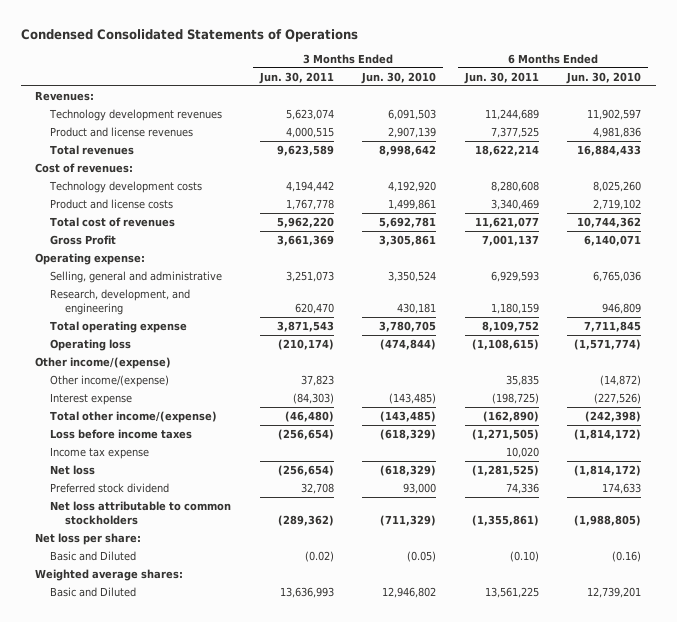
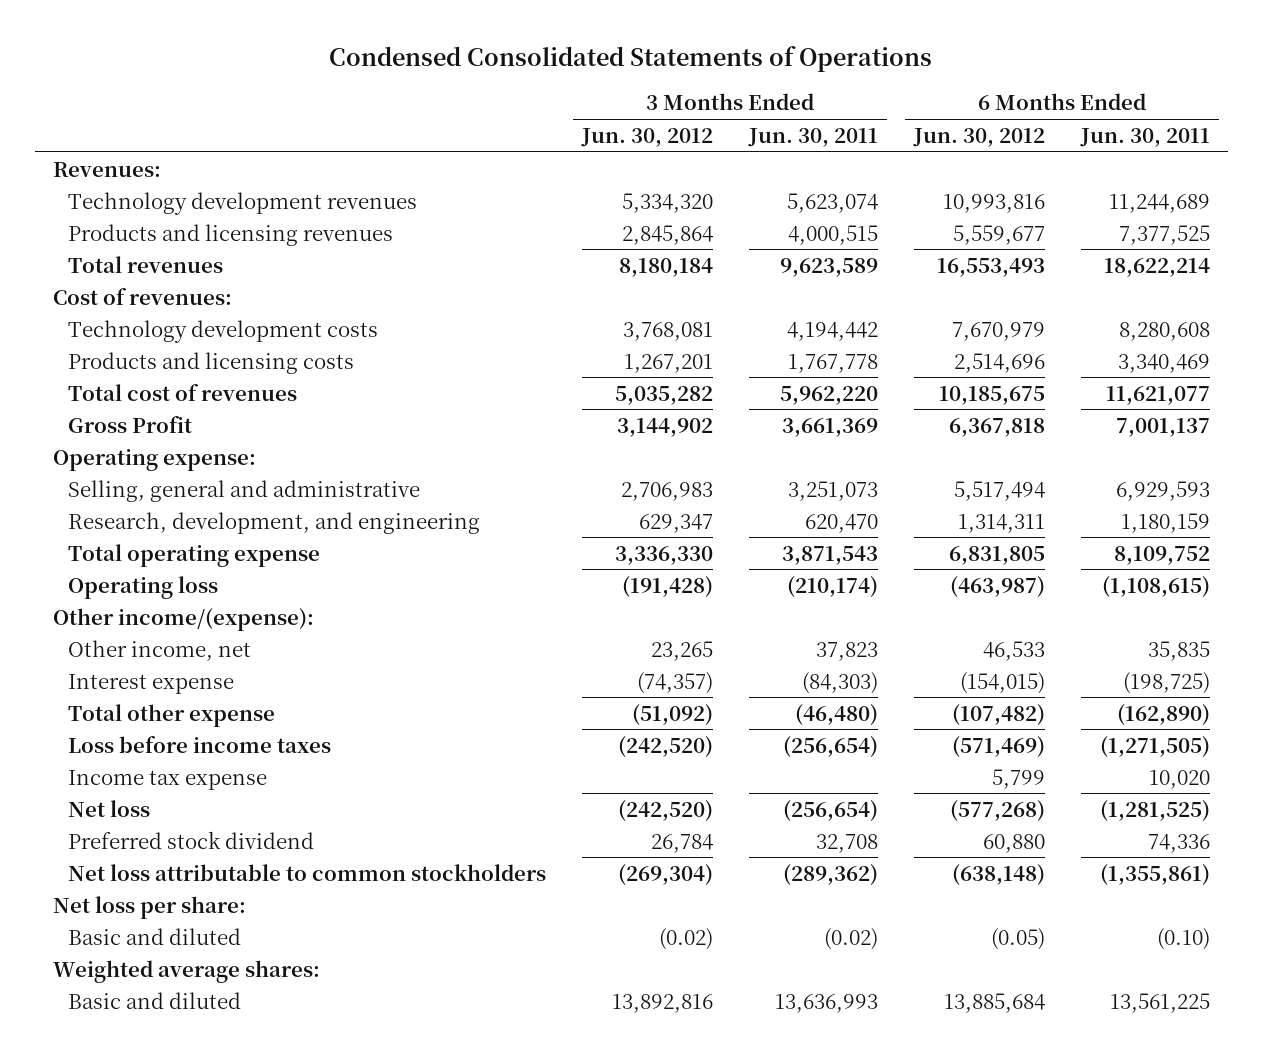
- | 3 Months Ended Jun. 30, 2011 | 3 Months Ended Jun. 30, 2010 | 6 Months Ended Jun. 30, 2011 | 6 Months Ended Jun. 30, 2010
+ | 3 Months Ended Jun. 30, 2012 | 3 Months Ended Jun. 30, 2011 | 6 Months Ended Jun. 30, 2012 | 6 Months Ended Jun. 30, 2011
- Product and license revenues | 4,000,515 | 2,907,139 | 7,377,525 | 4,981,836
+ Products and licensing revenues | 2,845,864 | 4,000,515 | 5,559,677 | 7,377,525
- Product and license costs | 1,767,778 | 1,499,861 | 3,340,469 | 2,719,102
+ Products and licensing costs | 1,267,201 | 1,767,778 | 2,514,696 | 3,340,469
- Other income/(expense)
- Other income/(expense) | 37,823 | | 35,835 | (14,872)
+ Other income/(expense):
+ Other income, net | 23,265 | 37,823 | 46,533 | 35,835
- Total other income/(expense) | (46,480) | (143,485) | (162,890) | (242,398)
+ Total other expense | (51,092) | (46,480) | (107,482) | (162,890)
- Basic and Diluted | (0.02) | (0.05) | (0.10) | (0.16)
+ Basic and diluted | (0.02) | (0.02) | (0.05) | (0.10)
- Basic and Diluted | 13,636,993 | 12,946,802 | 13,561,225 | 12,739,201
+ Basic and diluted | 13,892,816 | 13,636,993 | 13,885,684 | 13,561,225

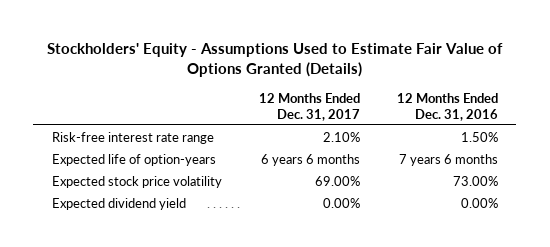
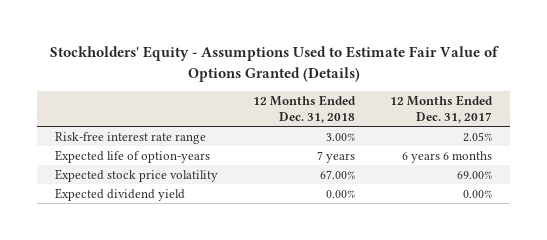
- | 12 Months Ended Dec. 31, 2017 | 12 Months Ended Dec. 31, 2016
+ | 12 Months Ended Dec. 31, 2018 | 12 Months Ended Dec. 31, 2017
- Risk-free interest rate range | 2.10% | 1.50%
+ Risk-free interest rate range | 3.00% | 2.05%

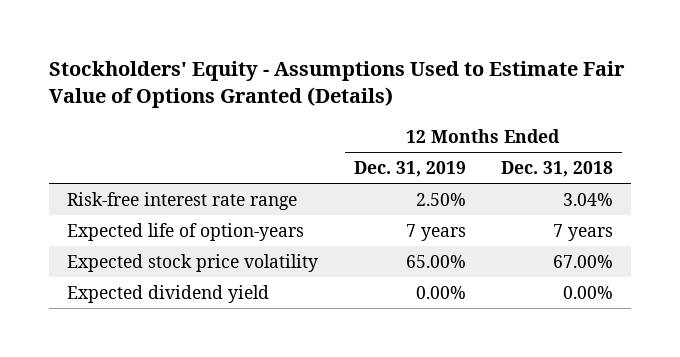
- | 12 Months Ended Dec. 31, 2018 | 12 Months Ended Dec. 31, 2017
+ | 12 Months Ended Dec. 31, 2019 | 12 Months Ended Dec. 31, 2018
- Risk-free interest rate range | 3.00% | 2.05%
+ Risk-free interest rate range | 2.50% | 3.04%

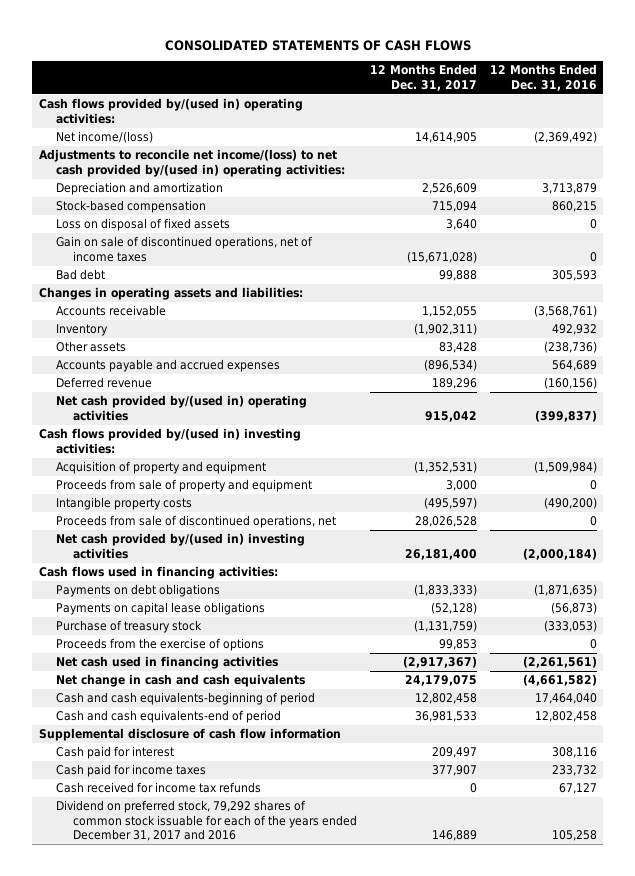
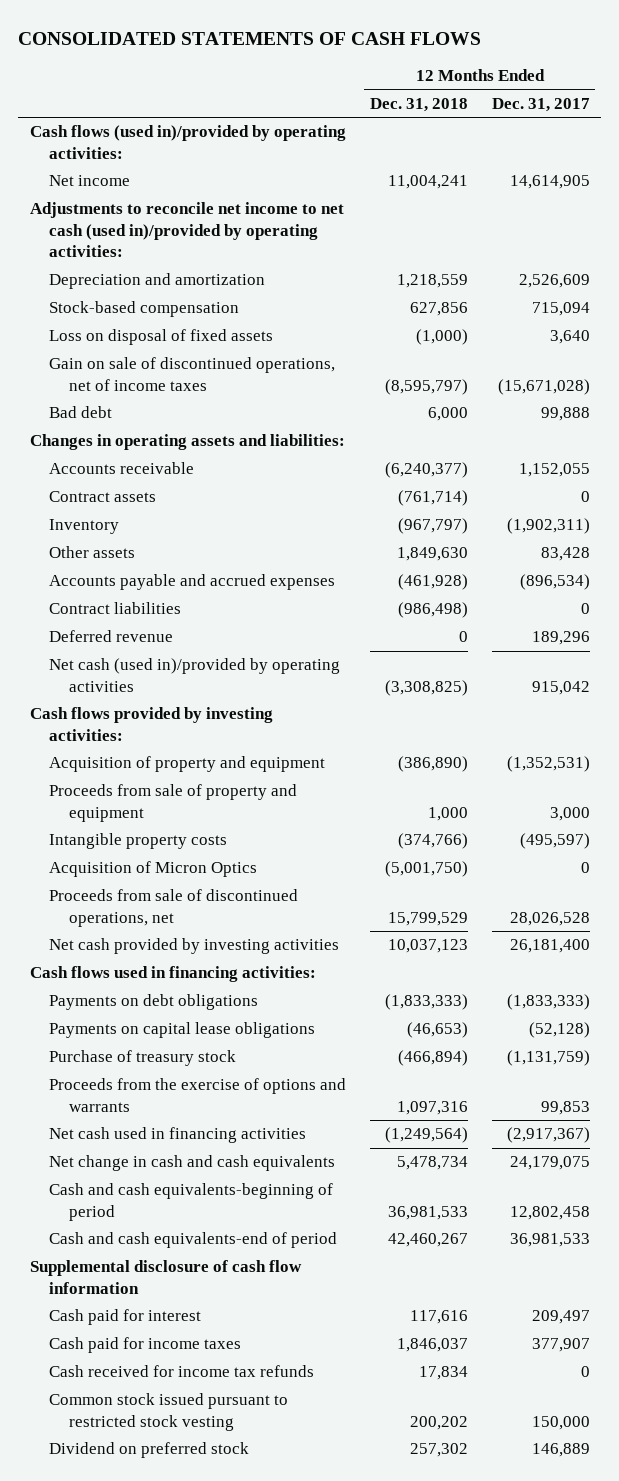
- | 12 Months Ended Dec. 31, 2017 | 12 Months Ended Dec. 31, 2016
+ | 12 Months Ended Dec. 31, 2018 | 12 Months Ended Dec. 31, 2017
- Cash flows provided by/(used in) operating activities:
- Net income/(loss) | 14,614,905 | (2,369,492)
- Adjustments to reconcile net income/(loss) to net cash provided by/(used in) operating activities:
+ Cash flows (used in)/provided by operating activities:
+ Net income | 11,004,241 | 14,614,905
+ Adjustments to reconcile net income to net cash (used in)/provided by operating activities:
+ Contract assets | (761,714) | 0
+ Contract liabilities | (986,498) | 0
- Net cash provided by/(used in) operating activities | 915,042 | (399,837)
- Cash flows provided by/(used in) investing activities:
+ Net cash (used in)/provided by operating activities | (3,308,825) | 915,042
+ Cash flows provided by investing activities:
+ Acquisition of Micron Optics | (5,001,750) | 0
- Net cash provided by/(used in) investing activities | 26,181,400 | (2,000,184)
+ Net cash provided by investing activities | 10,037,123 | 26,181,400
- Proceeds from the exercise of options | 99,853 | 0
+ Proceeds from the exercise of options and warrants | 1,097,316 | 99,853
- Dividend on preferred stock, 79,292 shares of common stock issuable for each of the years ended December 31, 2017 and 2016 | 146,889 | 105,258
+ Common stock issued pursuant to restricted stock vesting | 200,202 | 150,000
+ Dividend on preferred stock | 257,302 | 146,889

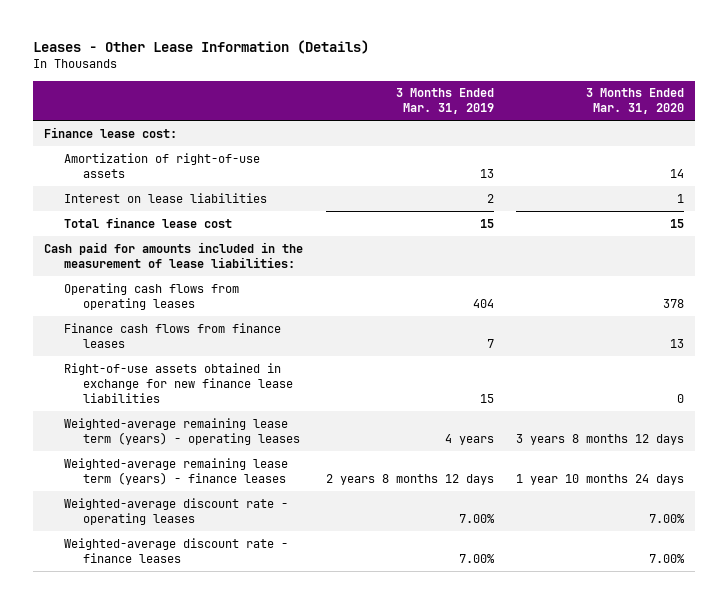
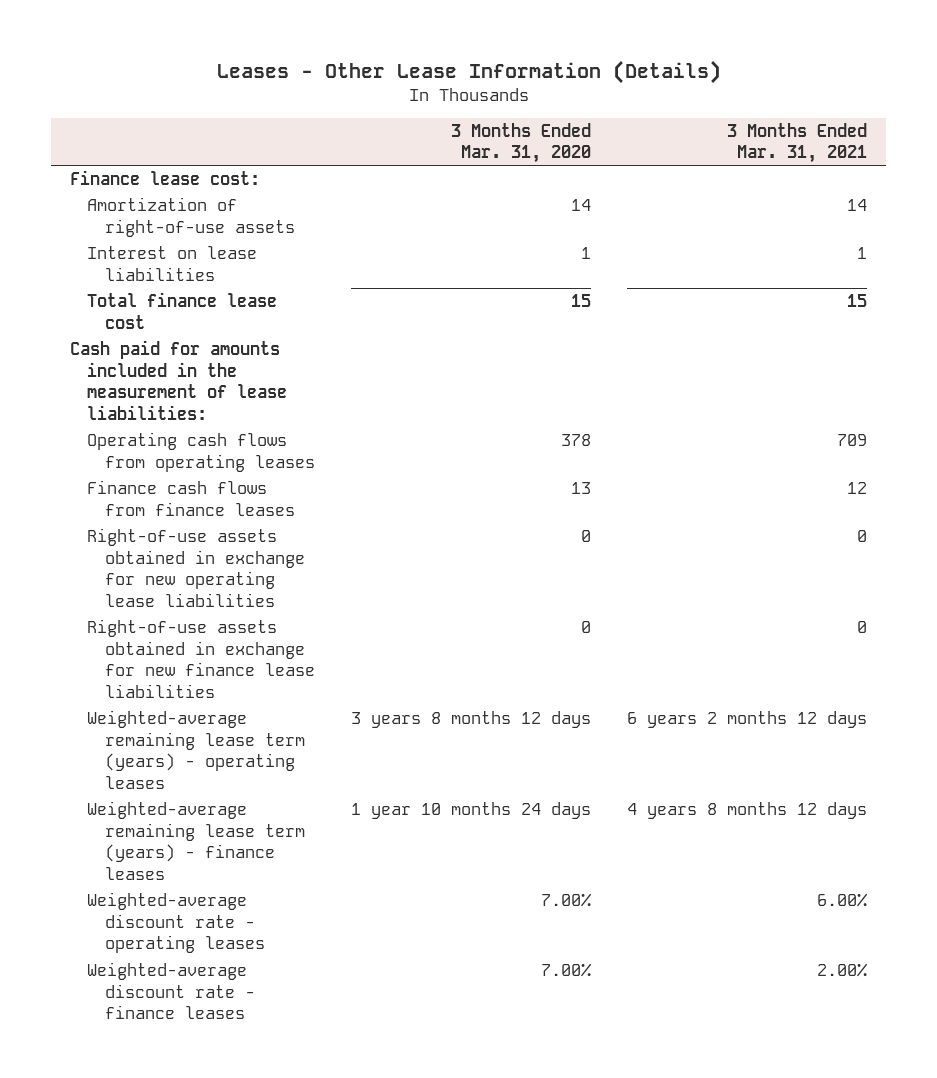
- | 3 Months Ended Mar. 31, 2019 | 3 Months Ended Mar. 31, 2020
+ | 3 Months Ended Mar. 31, 2020 | 3 Months Ended Mar. 31, 2021
+ Right-of-use assets obtained in exchange for new operating lease liabilities | 0 | 0

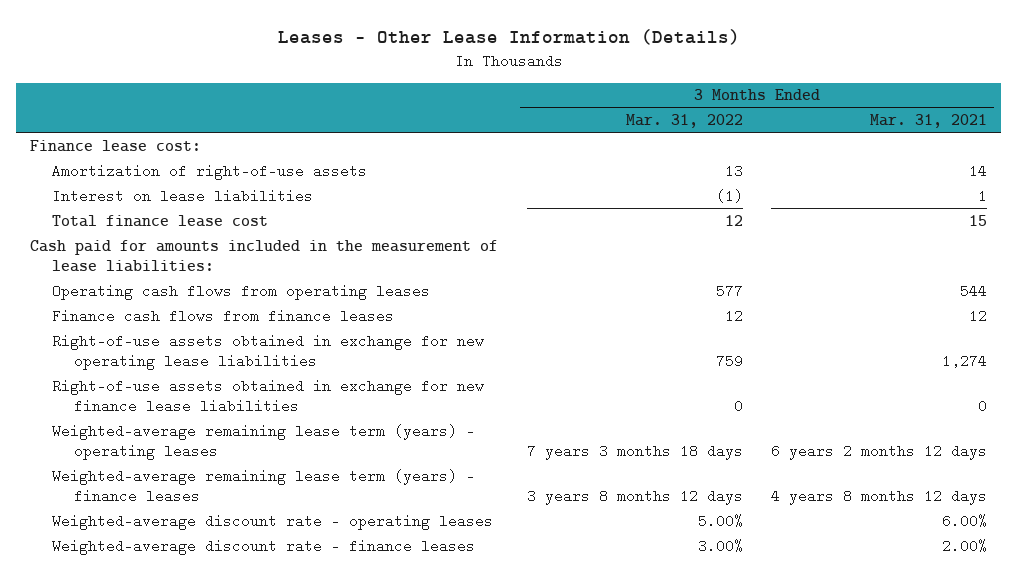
- | 3 Months Ended Mar. 31, 2020 | 3 Months Ended Mar. 31, 2021
+ | 3 Months Ended Mar. 31, 2022 | 3 Months Ended Mar. 31, 2021
- Operating cash flows from operating leases | 378 | 709
+ Operating cash flows from operating leases | 577 | 544
- Right-of-use assets obtained in exchange for new operating lease liabilities | 0 | 0
+ Right-of-use assets obtained in exchange for new operating lease liabilities | 759 | 1,274

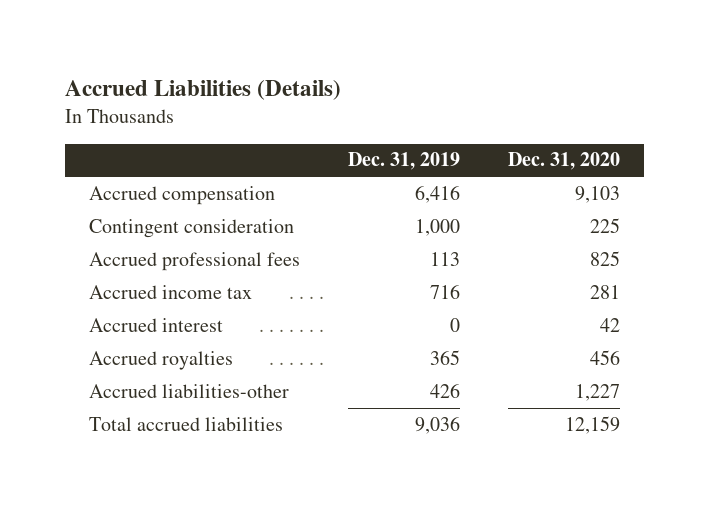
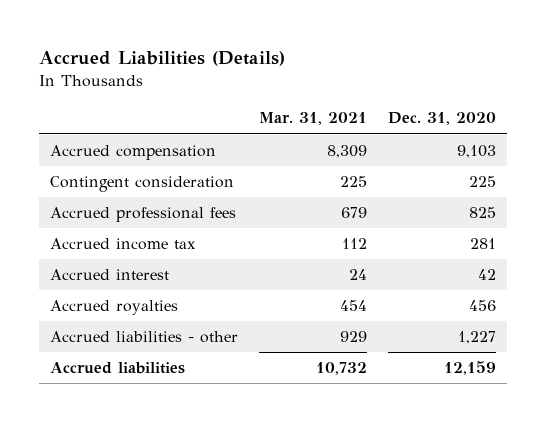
- | Dec. 31, 2019 | Dec. 31, 2020
+ | Mar. 31, 2021 | Dec. 31, 2020
- Accrued liabilities-other | 426 | 1,227
- Total accrued liabilities | 9,036 | 12,159
+ Accrued liabilities - other | 929 | 1,227
+ Accrued liabilities | 10,732 | 12,159

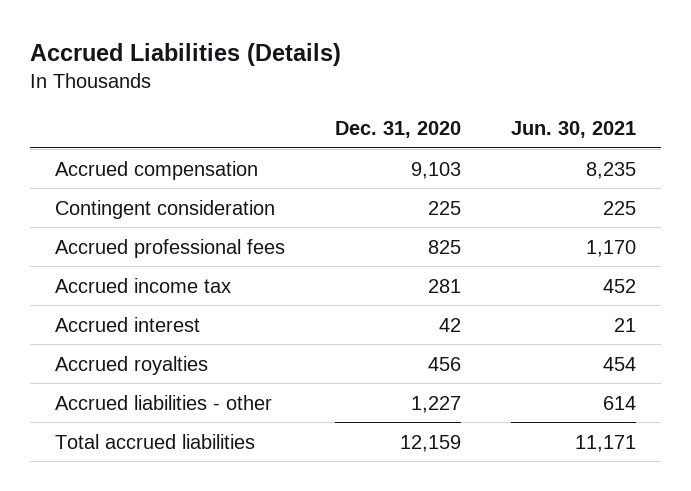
- | Mar. 31, 2021 | Dec. 31, 2020
+ | Dec. 31, 2020 | Jun. 30, 2021
- Accrued liabilities | 10,732 | 12,159
+ Total accrued liabilities | 12,159 | 11,171

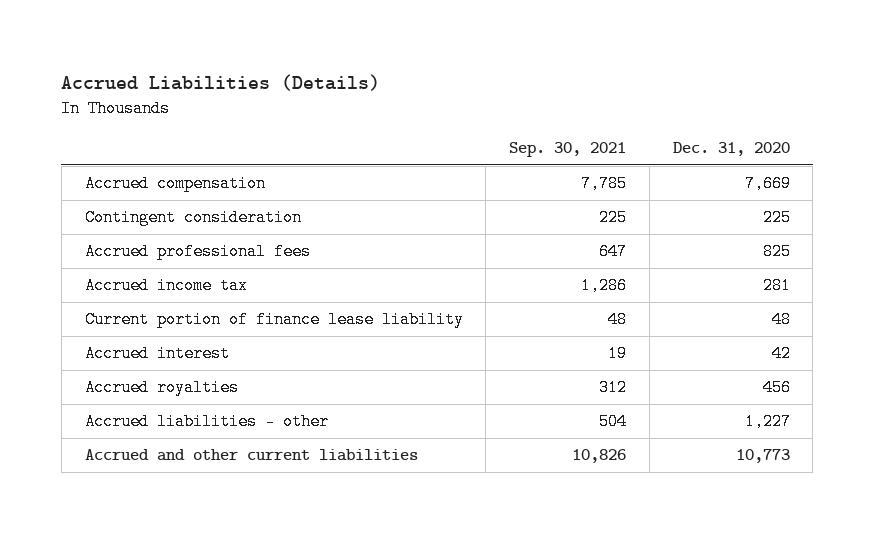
- | Dec. 31, 2020 | Jun. 30, 2021
+ | Sep. 30, 2021 | Dec. 31, 2020
- Accrued compensation | 9,103 | 8,235
+ Accrued compensation | 7,785 | 7,669
+ Current portion of finance lease liability | 48 | 48
- Total accrued liabilities | 12,159 | 11,171
+ Accrued and other current liabilities | 10,826 | 10,773

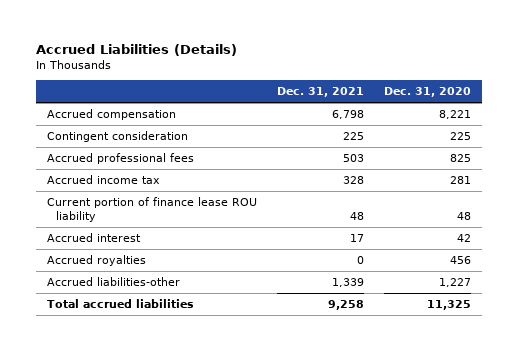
- | Sep. 30, 2021 | Dec. 31, 2020
+ | Dec. 31, 2021 | Dec. 31, 2020
- Accrued compensation | 7,785 | 7,669
+ Accrued compensation | 6,798 | 8,221
- Current portion of finance lease liability | 48 | 48
+ Current portion of finance lease ROU liability | 48 | 48
- Accrued liabilities - other | 504 | 1,227
- Accrued and other current liabilities | 10,826 | 10,773
+ Accrued liabilities-other | 1,339 | 1,227
+ Total accrued liabilities | 9,258 | 11,325

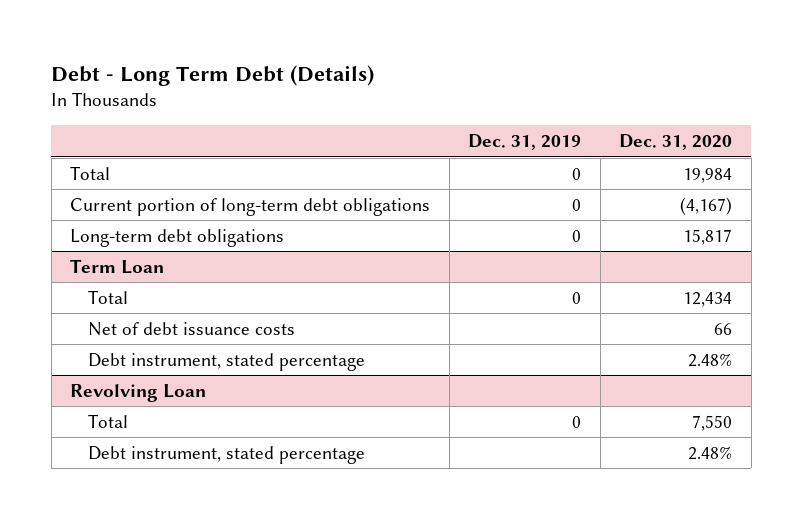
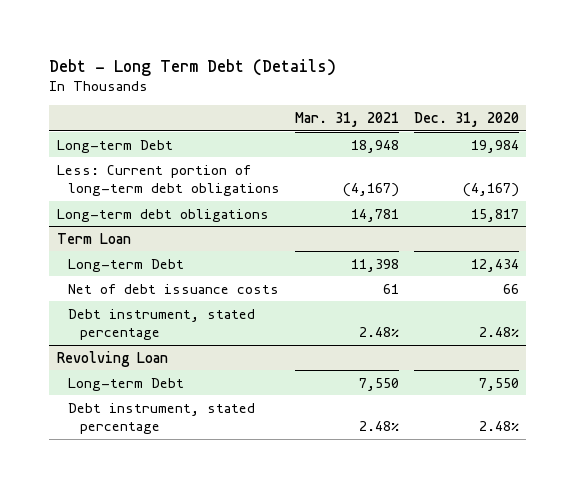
- | Dec. 31, 2019 | Dec. 31, 2020
+ | Mar. 31, 2021 | Dec. 31, 2020
- Total | 0 | 19,984
- Current portion of long-term debt obligations | 0 | (4,167)
+ Long-term Debt | 18,948 | 19,984
+ Less: Current portion of long-term debt obligations | (4,167) | (4,167)
@ Term Loan
- Total | 0 | 12,434
+ Long-term Debt | 11,398 | 12,434
@ Revolving Loan
- Total | 0 | 7,550
+ Long-term Debt | 7,550 | 7,550

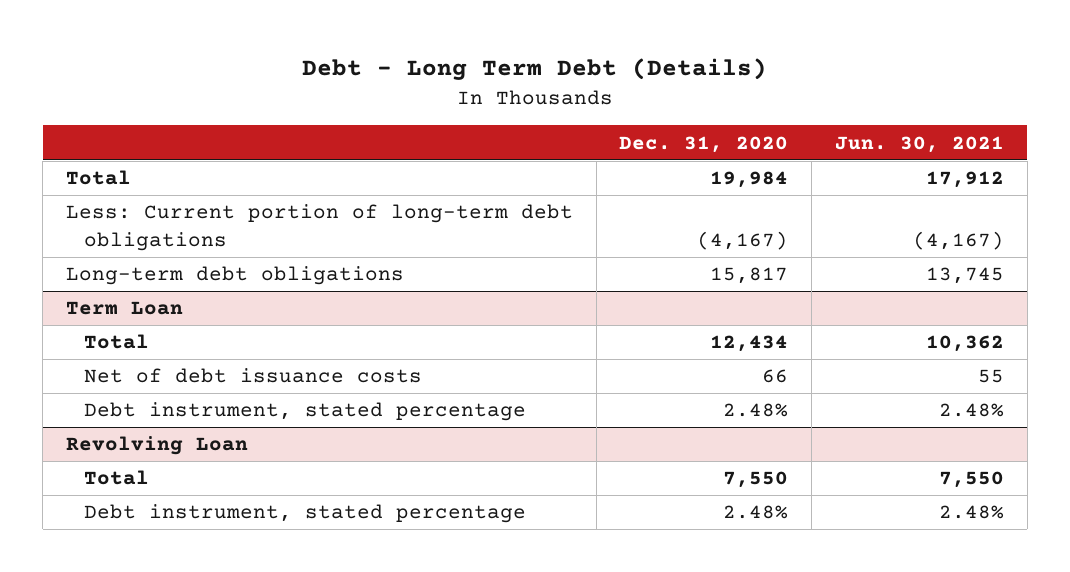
- | Mar. 31, 2021 | Dec. 31, 2020
+ | Dec. 31, 2020 | Jun. 30, 2021
- Long-term Debt | 18,948 | 19,984
+ Total | 19,984 | 17,912
@ Term Loan
- Long-term Debt | 11,398 | 12,434
+ Total | 12,434 | 10,362
@ Revolving Loan
- Long-term Debt | 7,550 | 7,550
+ Total | 7,550 | 7,550

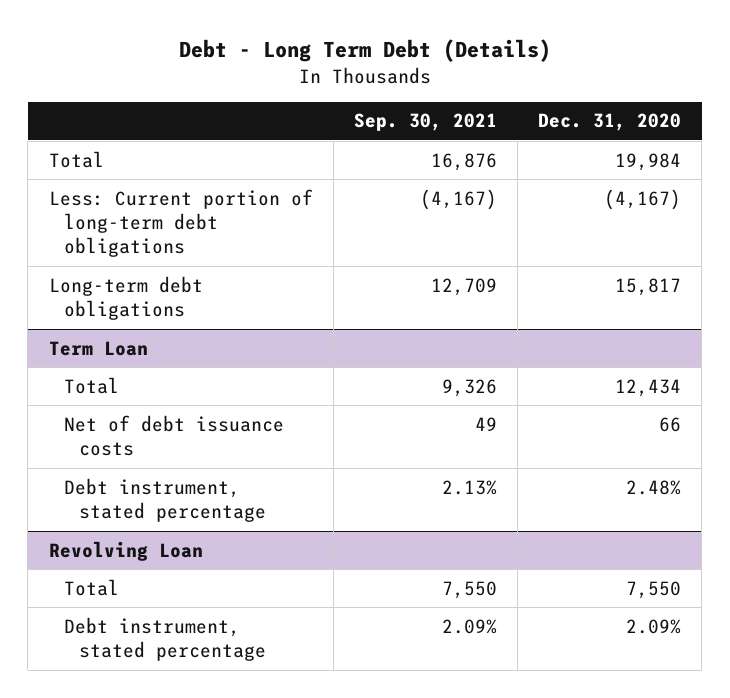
- | Dec. 31, 2020 | Jun. 30, 2021
+ | Sep. 30, 2021 | Dec. 31, 2020
@ Revolving Loan
- Debt instrument, stated percentage | 2.48% | 2.48%
+ Debt instrument, stated percentage | 2.09% | 2.09%

